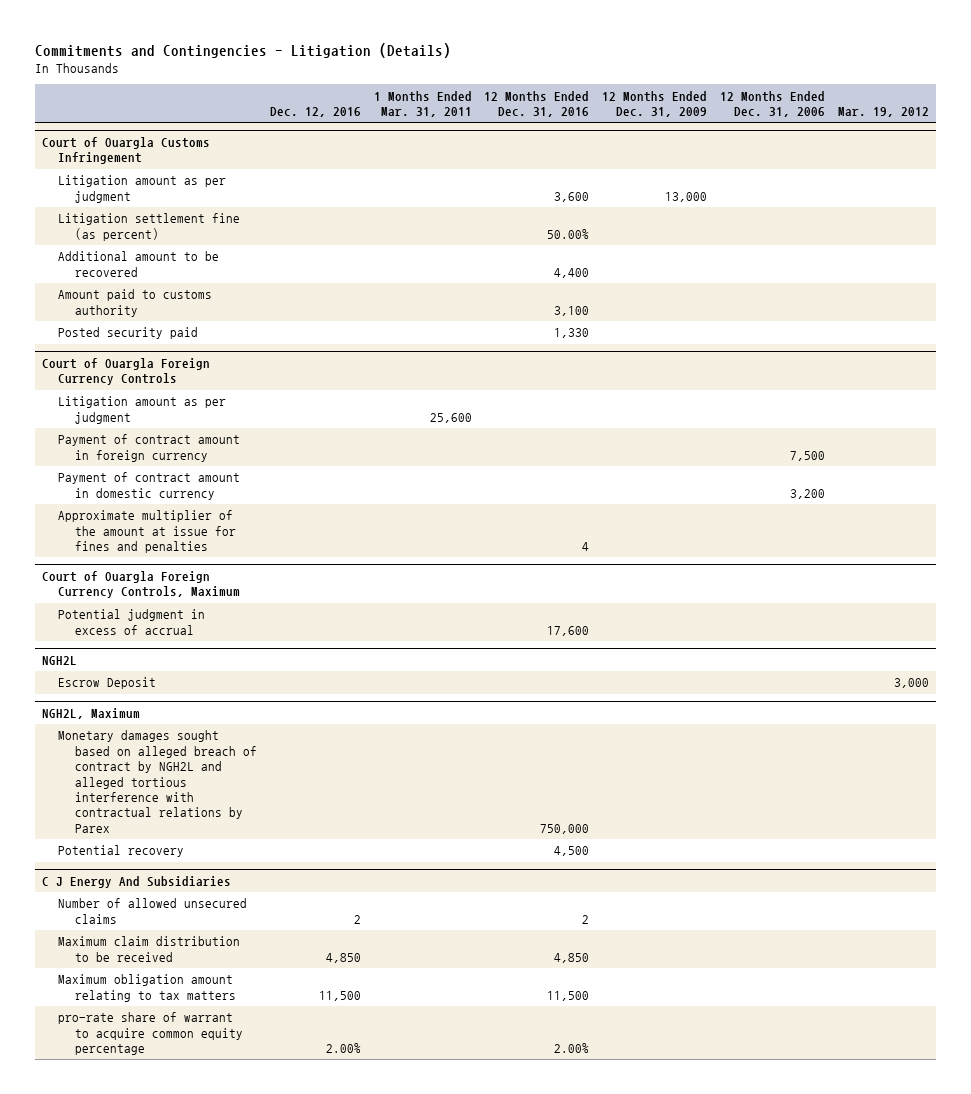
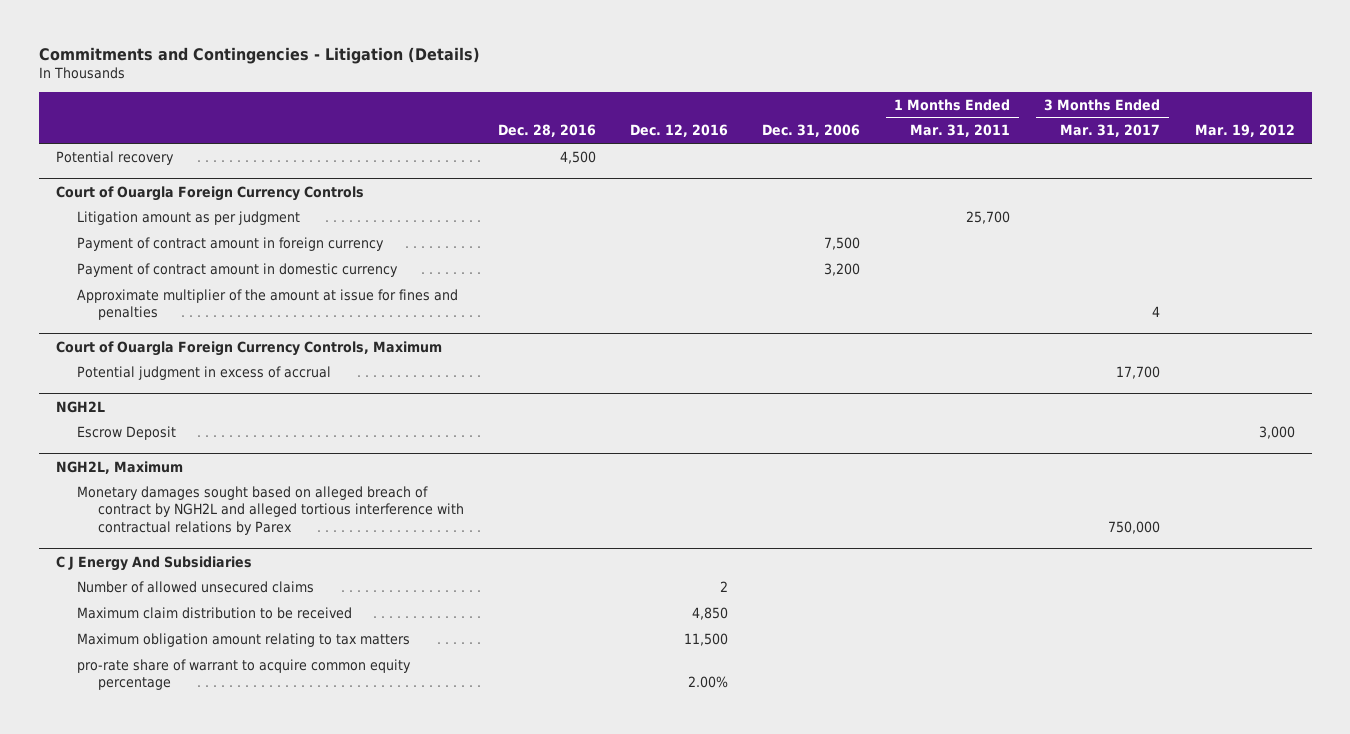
- | Dec. 12, 2016 | 1 Months Ended Mar. 31, 2011 | 12 Months Ended Dec. 31, 2016 | 12 Months Ended Dec. 31, 2009 | 12 Months Ended Dec. 31, 2006 | Mar. 19, 2012
+ | Dec. 28, 2016 | Dec. 12, 2016 | Dec. 31, 2006 | 1 Months Ended Mar. 31, 2011 | 3 Months Ended Mar. 31, 2017 | Mar. 19, 2012
- Court of Ouargla Customs Infringement
- Litigation amount as per judgment | | | 3,600 | 13,000 | |
- Litigation settlement fine (as percent) | | | 50.00% | | |
- Additional amount to be recovered | | | 4,400 | | |
- Amount paid to customs authority | | | 3,100 | | |
- Posted security paid | | | 1,330 | | |
+ Potential recovery | 4,500 | | | | |
@ Court of Ouargla Foreign Currency Controls
- Litigation amount as per judgment | | 25,600 | | | |
+ Litigation amount as per judgment | | | | 25,700 | |
@ NGH2L, Maximum
- Potential recovery | | | 4,500 | | |

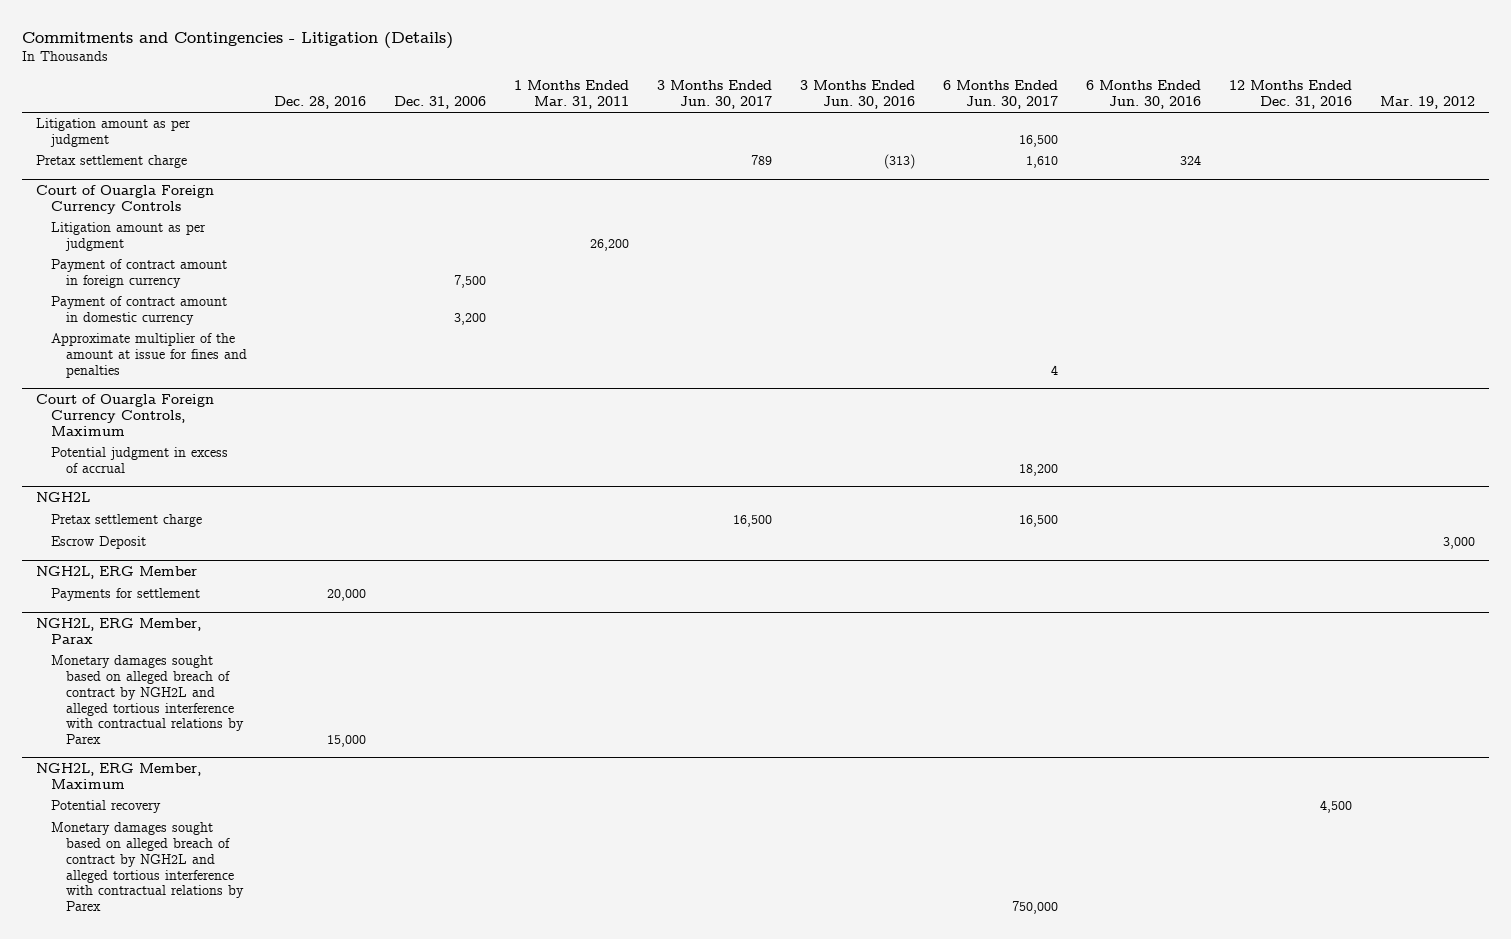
- | Dec. 28, 2016 | Dec. 12, 2016 | Dec. 31, 2006 | 1 Months Ended Mar. 31, 2011 | 3 Months Ended Mar. 31, 2017 | Mar. 19, 2012
+ | Dec. 28, 2016 | Dec. 31, 2006 | 1 Months Ended Mar. 31, 2011 | 3 Months Ended Jun. 30, 2017 | 3 Months Ended Jun. 30, 2016 | 6 Months Ended Jun. 30, 2017 | 6 Months Ended Jun. 30, 2016 | 12 Months Ended Dec. 31, 2016 | Mar. 19, 2012
- Potential recovery | 4,500 | | | | |
+ Litigation amount as per judgment | | | | | | 16,500 | | |
+ Pretax settlement charge | | | | 789 | (313) | 1,610 | 324 | |
@ Court of Ouargla Foreign Currency Controls
- Litigation amount as per judgment | | | | 25,700 | |
+ Litigation amount as per judgment | | | 26,200 | | | | | |
@ NGH2L
+ Pretax settlement charge | | | | 16,500 | | 16,500 | | |
- NGH2L, Maximum
+ NGH2L, ERG Member
+ Payments for settlement | 20,000 | | | | | | | |
+ NGH2L, ERG Member, Parax
+ Monetary damages sought based on alleged breach of contract by NGH2L and alleged tortious interference with contractual relations by Parex | 15,000 | | | | | | | |
+ NGH2L, ERG Member, Maximum
+ Potential recovery | | | | | | | | 4,500 |
- C J Energy And Subsidiaries
- Number of allowed unsecured claims | | 2 | | | |
- Maximum claim distribution to be received | | 4,850 | | | |
- Maximum obligation amount relating to tax matters | | 11,500 | | | |
- pro-rate share of warrant to acquire common equity percentage | | 2.00% | | | |

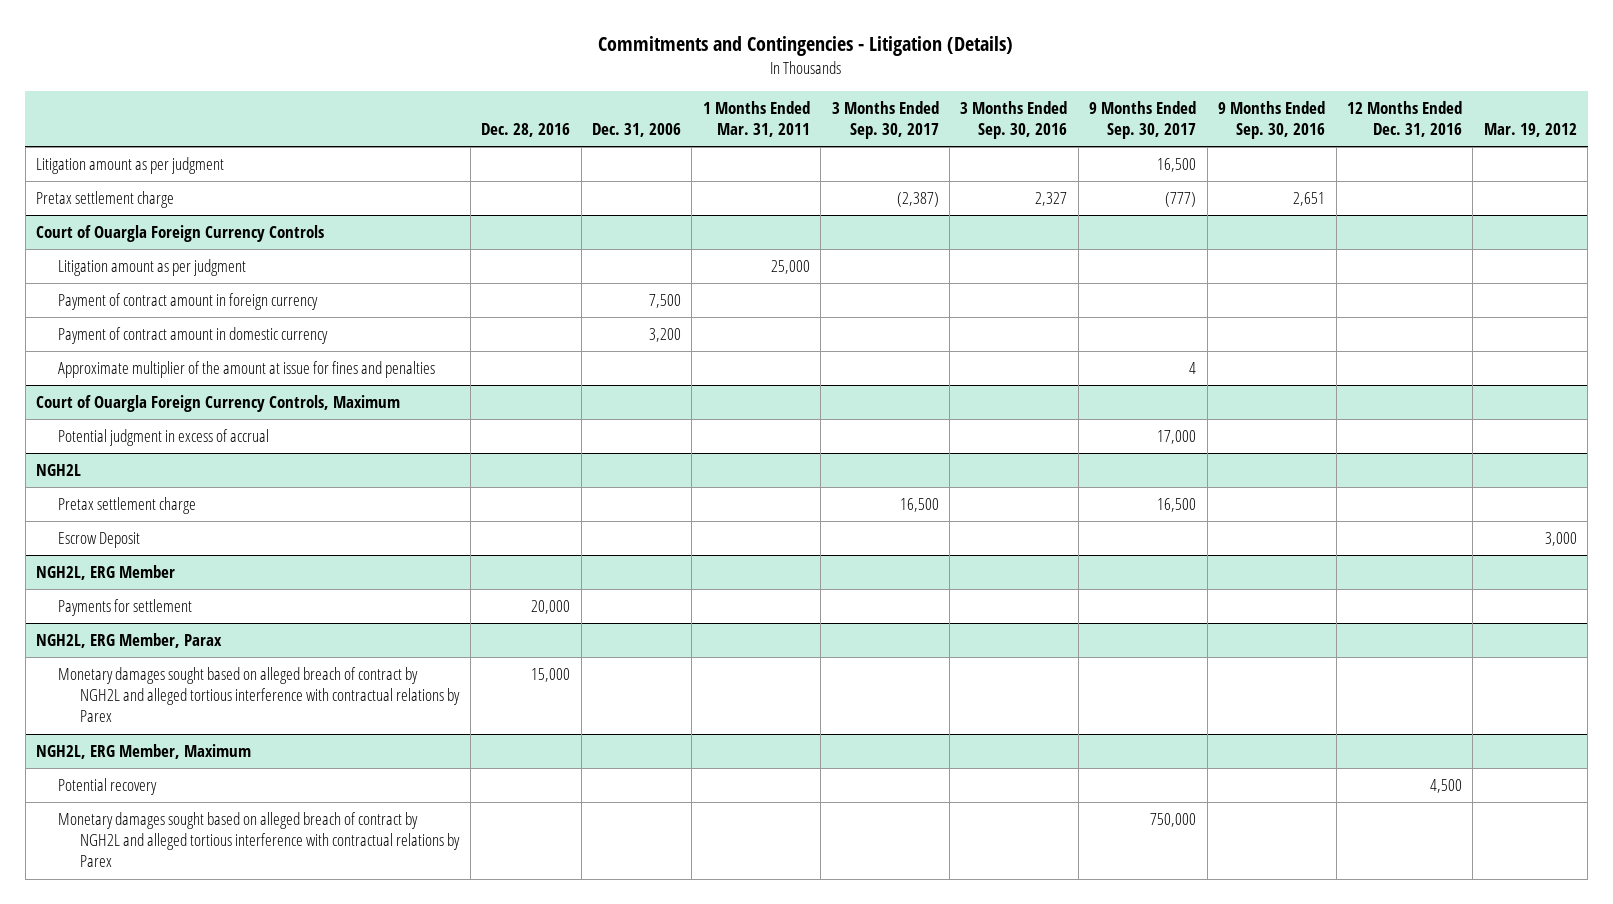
- | Dec. 28, 2016 | Dec. 31, 2006 | 1 Months Ended Mar. 31, 2011 | 3 Months Ended Jun. 30, 2017 | 3 Months Ended Jun. 30, 2016 | 6 Months Ended Jun. 30, 2017 | 6 Months Ended Jun. 30, 2016 | 12 Months Ended Dec. 31, 2016 | Mar. 19, 2012
+ | Dec. 28, 2016 | Dec. 31, 2006 | 1 Months Ended Mar. 31, 2011 | 3 Months Ended Sep. 30, 2017 | 3 Months Ended Sep. 30, 2016 | 9 Months Ended Sep. 30, 2017 | 9 Months Ended Sep. 30, 2016 | 12 Months Ended Dec. 31, 2016 | Mar. 19, 2012
@ Court of Ouargla Foreign Currency Controls
- Litigation amount as per judgment | | | 26,200 | | | | | |
+ Litigation amount as per judgment | | | 25,000 | | | | | |

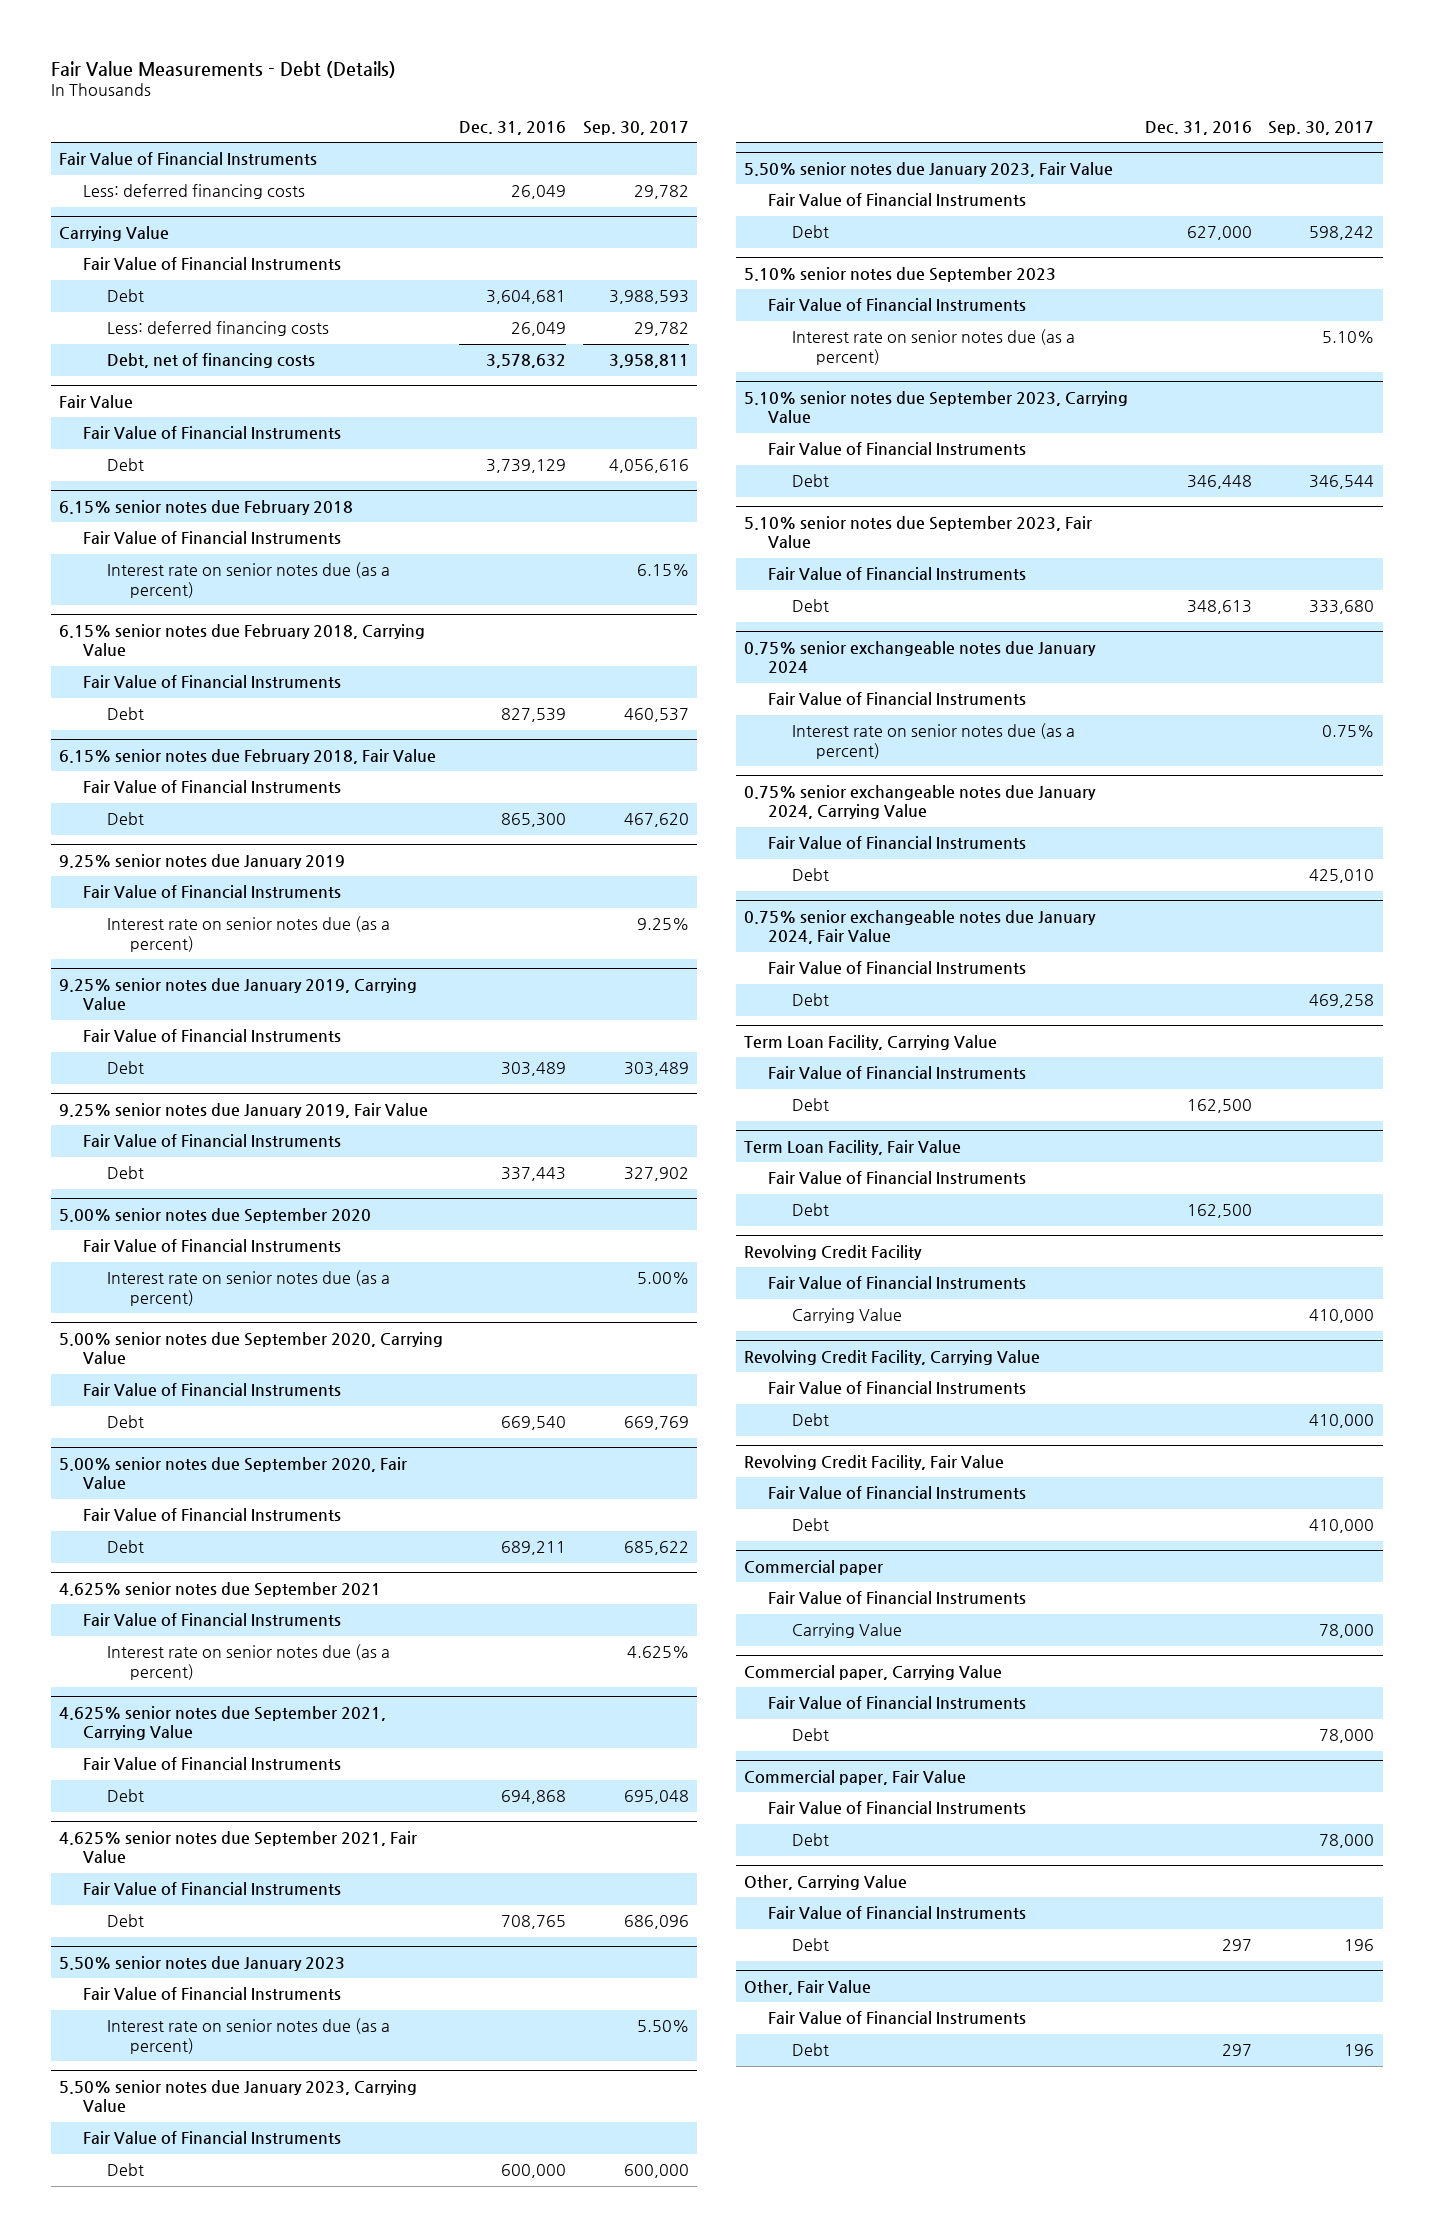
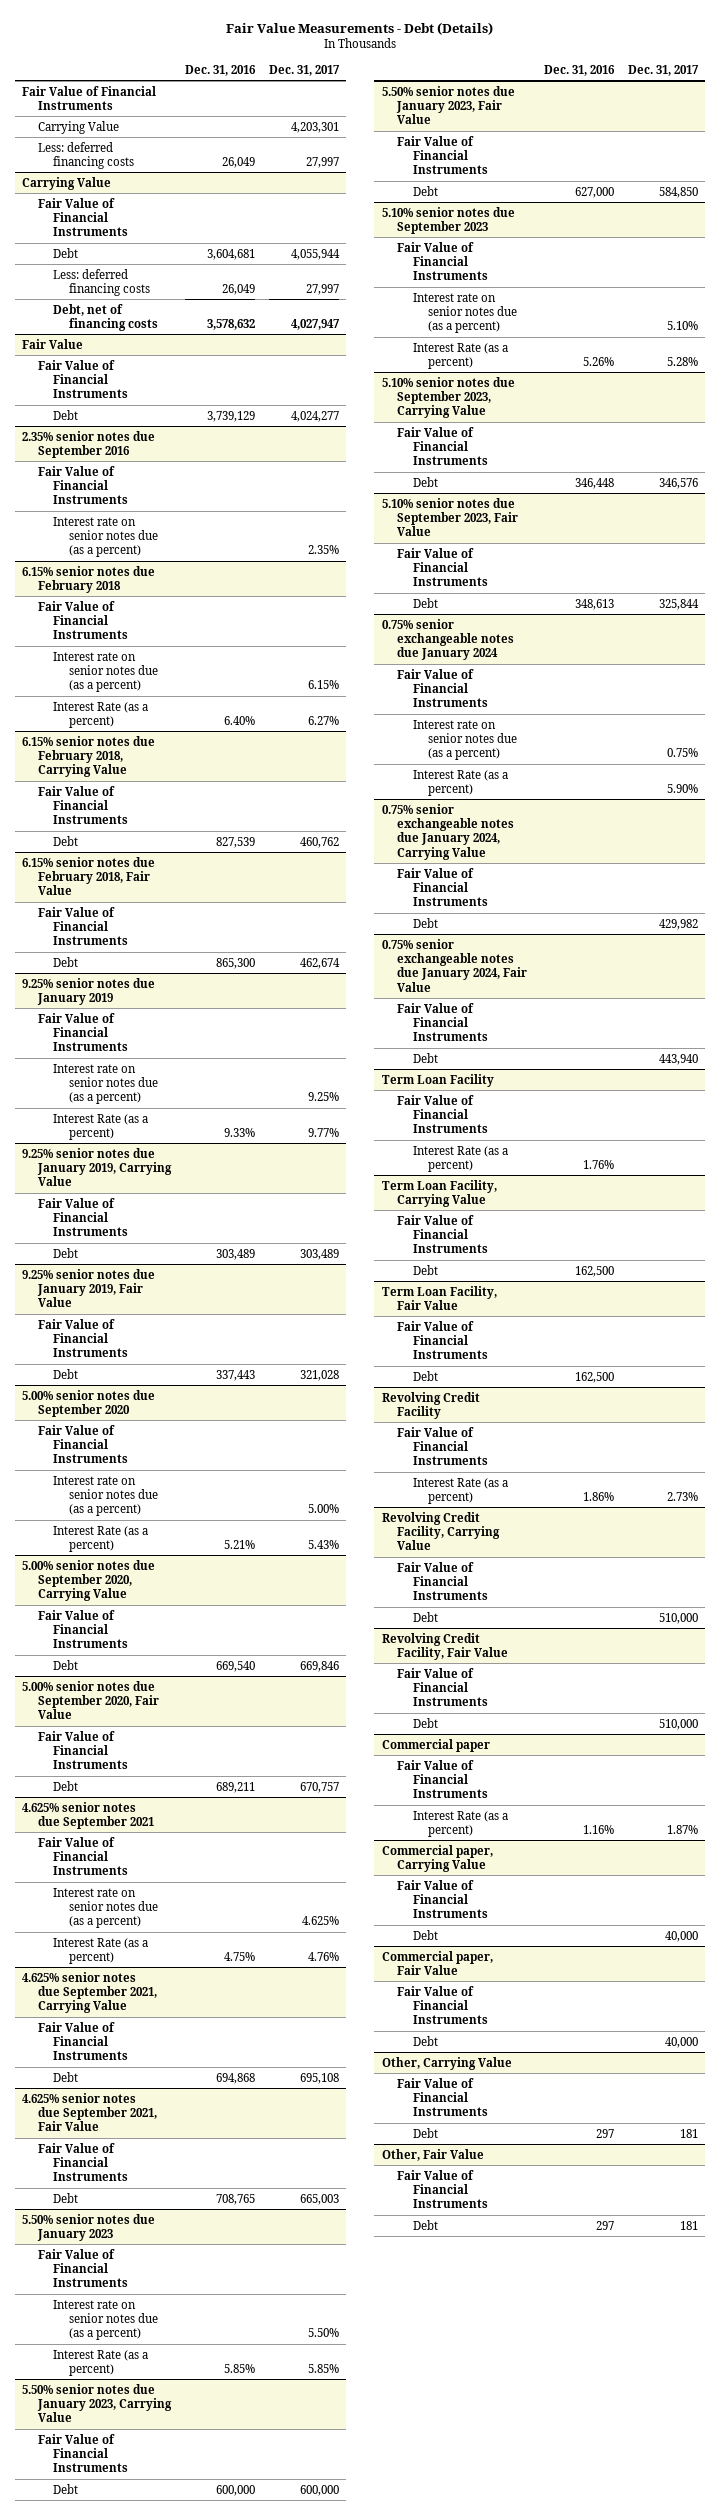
- | Dec. 31, 2016 | Sep. 30, 2017
+ | Dec. 31, 2016 | Dec. 31, 2017
+ Carrying Value | | 4,203,301
+ 2.35% senior notes due September 2016
+ Fair Value of Financial Instruments
+ Interest rate on senior notes due (as a percent) | | 2.35%
@ 6.15% senior notes due February 2018
+ Interest Rate (as a percent) | 6.40% | 6.27%
@ 9.25% senior notes due January 2019
+ Interest Rate (as a percent) | 9.33% | 9.77%
@ 5.00% senior notes due September 2020
+ Interest Rate (as a percent) | 5.21% | 5.43%
@ 4.625% senior notes due September 2021
+ Interest Rate (as a percent) | 4.75% | 4.76%
@ 5.50% senior notes due January 2023
+ Interest Rate (as a percent) | 5.85% | 5.85%
@ 5.10% senior notes due September 2023
+ Interest Rate (as a percent) | 5.26% | 5.28%
@ 0.75% senior exchangeable notes due January 2024
+ Interest Rate (as a percent) | | 5.90%
+ Term Loan Facility
+ Fair Value of Financial Instruments
+ Interest Rate (as a percent) | 1.76% |
@ Revolving Credit Facility
- Carrying Value | | 410,000
+ Interest Rate (as a percent) | 1.86% | 2.73%
@ Commercial paper
- Carrying Value | | 78,000
+ Interest Rate (as a percent) | 1.16% | 1.87%

